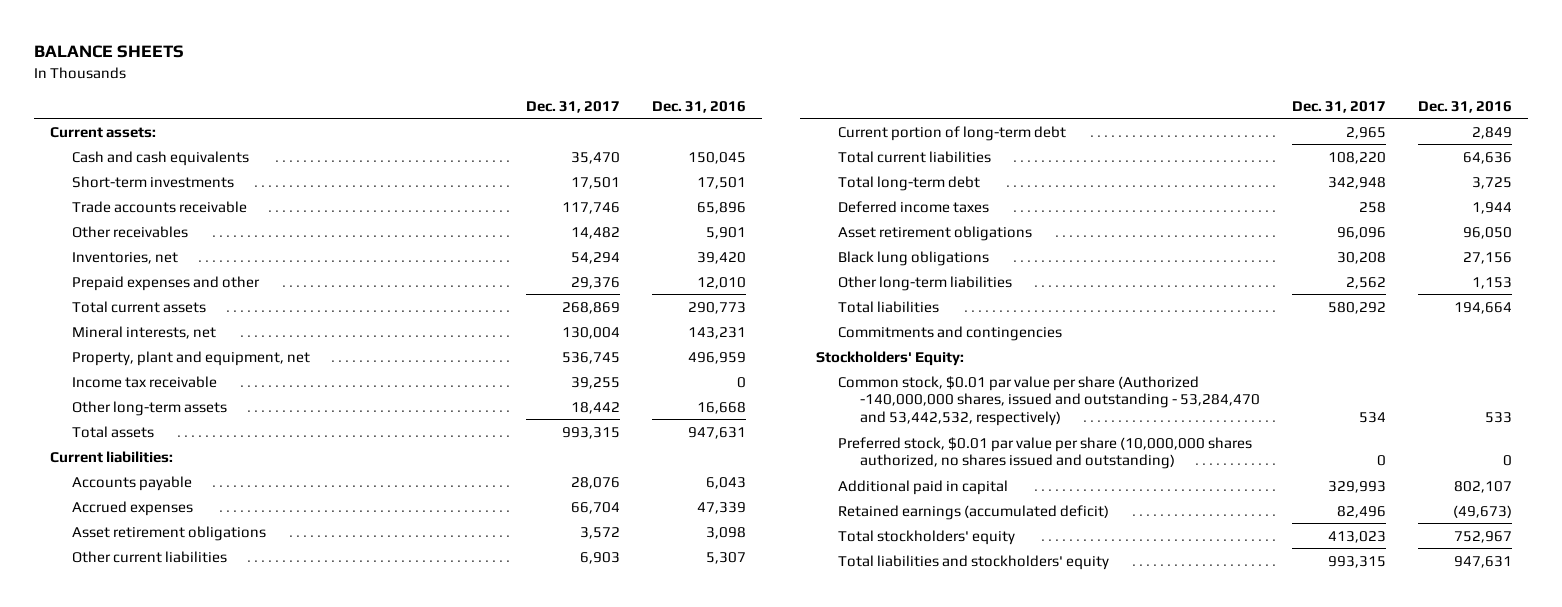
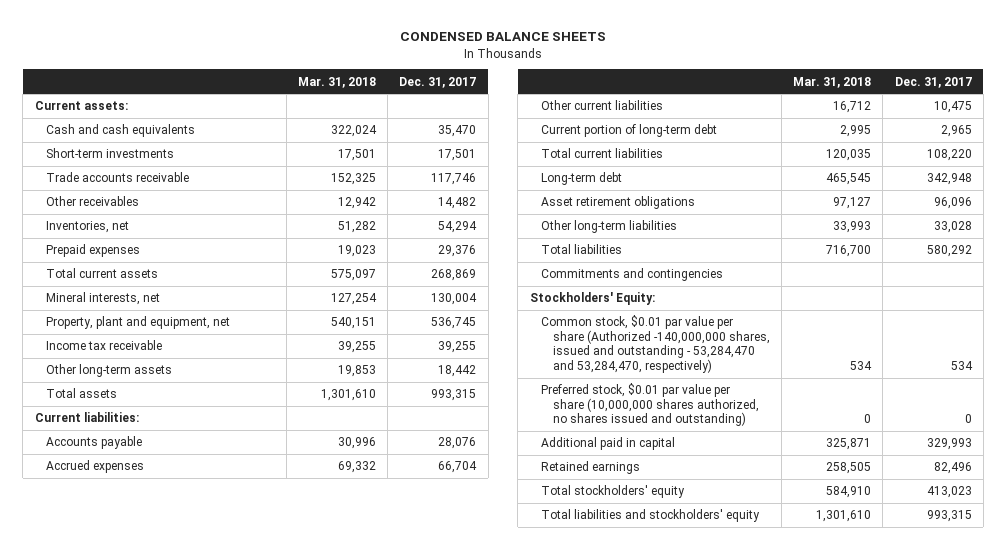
- BALANCE SHEETS
+ CONDENSED BALANCE SHEETS
- | Dec. 31, 2017 | Dec. 31, 2016
+ | Mar. 31, 2018 | Dec. 31, 2017
- Prepaid expenses and other | 29,376 | 12,010
+ Prepaid expenses | 19,023 | 29,376
- Asset retirement obligations | 3,572 | 3,098
- Other current liabilities | 6,903 | 5,307
+ Other current liabilities | 16,712 | 10,475
- Total long-term debt | 342,948 | 3,725
- Deferred income taxes | 258 | 1,944
+ Long-term debt | 465,545 | 342,948
- Black lung obligations | 30,208 | 27,156
- Other long-term liabilities | 2,562 | 1,153
+ Other long-term liabilities | 33,993 | 33,028
- Common stock, $0.01 par value per share (Authorized -140,000,000 shares, issued and outstanding - 53,284,470 and 53,442,532, respectively) | 534 | 533
+ Common stock, $0.01 par value per share (Authorized -140,000,000 shares, issued and outstanding - 53,284,470 and 53,284,470, respectively) | 534 | 534
- Retained earnings (accumulated deficit) | 82,496 | (49,673)
+ Retained earnings | 258,505 | 82,496

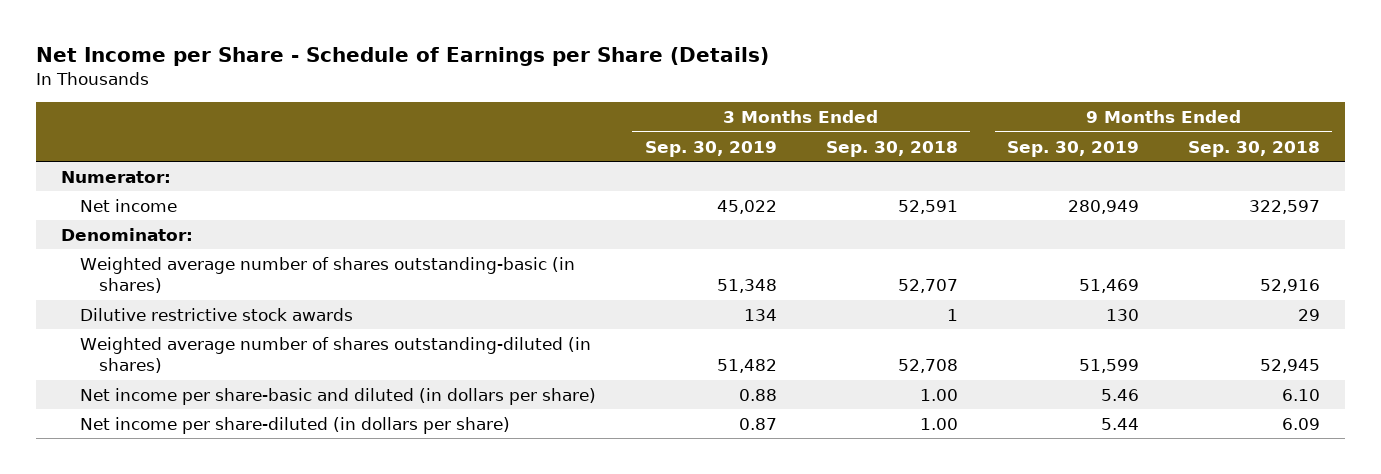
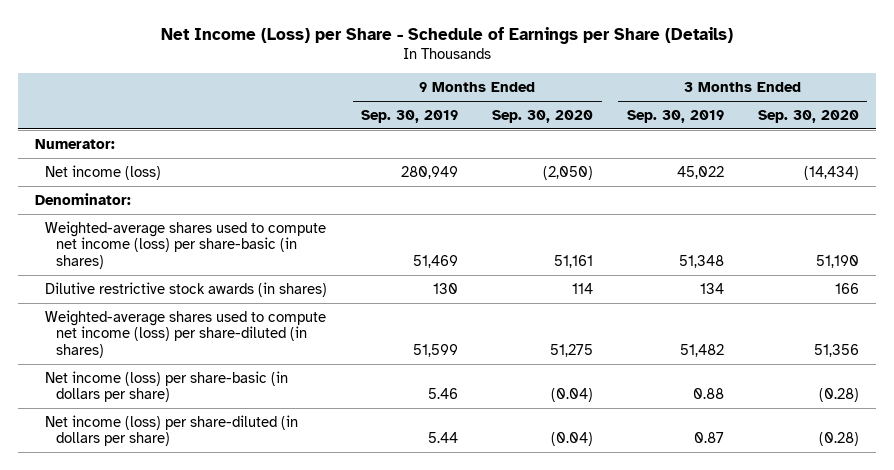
- Net Income per Share - Schedule of Earnings per Share (Details)
+ Net Income (Loss) per Share - Schedule of Earnings per Share (Details)
- | 3 Months Ended Sep. 30, 2019 | 3 Months Ended Sep. 30, 2018 | 9 Months Ended Sep. 30, 2019 | 9 Months Ended Sep. 30, 2018
+ | 9 Months Ended Sep. 30, 2019 | 9 Months Ended Sep. 30, 2020 | 3 Months Ended Sep. 30, 2019 | 3 Months Ended Sep. 30, 2020
- Net income | 45,022 | 52,591 | 280,949 | 322,597
+ Net income (loss) | 280,949 | (2,050) | 45,022 | (14,434)
- Weighted average number of shares outstanding-basic (in shares) | 51,348 | 52,707 | 51,469 | 52,916
- Dilutive restrictive stock awards | 134 | 1 | 130 | 29
- Weighted average number of shares outstanding-diluted (in shares) | 51,482 | 52,708 | 51,599 | 52,945
- Net income per share-basic and diluted (in dollars per share) | 0.88 | 1.00 | 5.46 | 6.10
- Net income per share-diluted (in dollars per share) | 0.87 | 1.00 | 5.44 | 6.09
+ Weighted-average shares used to compute net income (loss) per share-basic (in shares) | 51,469 | 51,161 | 51,348 | 51,190
+ Dilutive restrictive stock awards (in shares) | 130 | 114 | 134 | 166
+ Weighted-average shares used to compute net income (loss) per share-diluted (in shares) | 51,599 | 51,275 | 51,482 | 51,356
+ Net income (loss) per share-basic (in dollars per share) | 5.46 | (0.04) | 0.88 | (0.28)
+ Net income (loss) per share-diluted (in dollars per share) | 5.44 | (0.04) | 0.87 | (0.28)

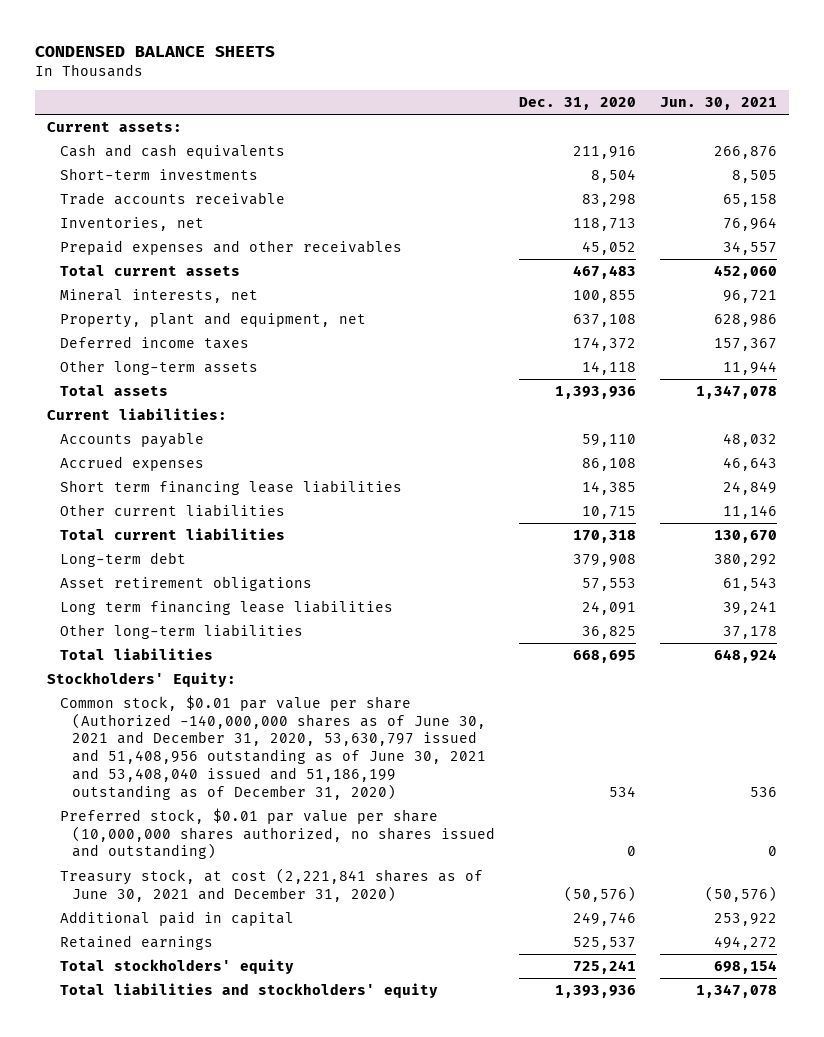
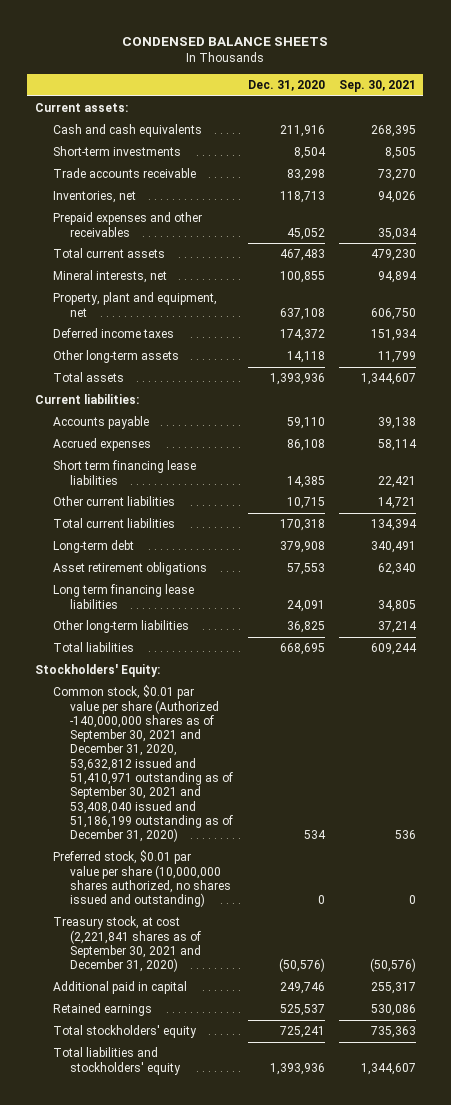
- | Dec. 31, 2020 | Jun. 30, 2021
+ | Dec. 31, 2020 | Sep. 30, 2021
- Common stock, $0.01 par value per share (Authorized -140,000,000 shares as of June 30, 2021 and December 31, 2020, 53,630,797 issued and 51,408,956 outstanding as of June 30, 2021 and 53,408,040 issued and 51,186,199 outstanding as of December 31, 2020) | 534 | 536
+ Common stock, $0.01 par value per share (Authorized -140,000,000 shares as of September 30, 2021 and December 31, 2020, 53,632,812 issued and 51,410,971 outstanding as of September 30, 2021 and 53,408,040 issued and 51,186,199 outstanding as of December 31, 2020) | 534 | 536
- Treasury stock, at cost (2,221,841 shares as of June 30, 2021 and December 31, 2020) | (50,576) | (50,576)
+ Treasury stock, at cost (2,221,841 shares as of September 30, 2021 and December 31, 2020) | (50,576) | (50,576)

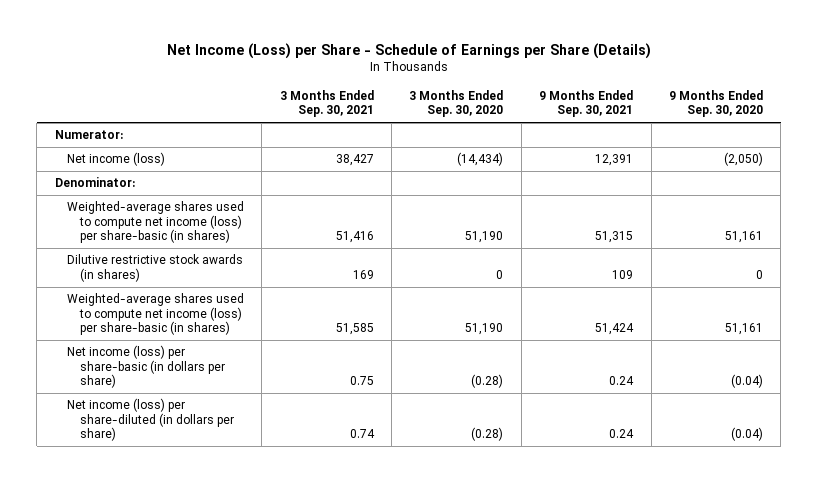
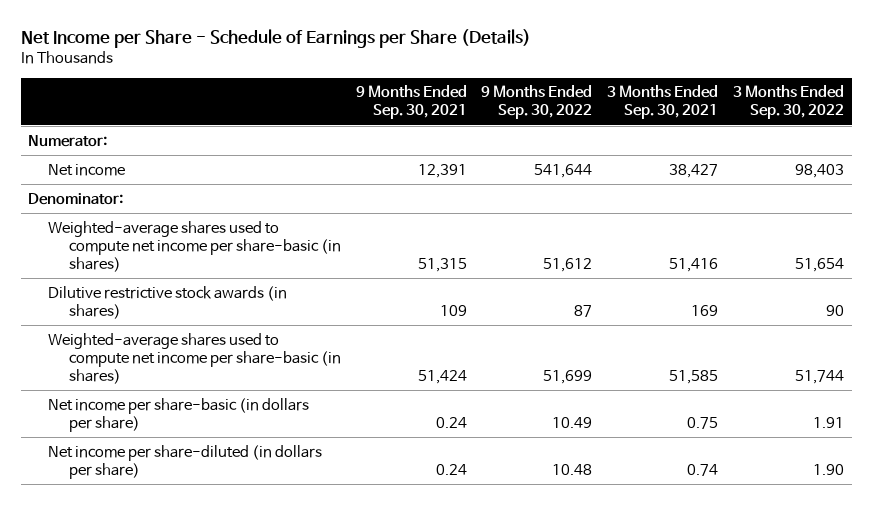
- Net Income (Loss) per Share - Schedule of Earnings per Share (Details)
+ Net Income per Share - Schedule of Earnings per Share (Details)
- | 3 Months Ended Sep. 30, 2021 | 3 Months Ended Sep. 30, 2020 | 9 Months Ended Sep. 30, 2021 | 9 Months Ended Sep. 30, 2020
+ | 9 Months Ended Sep. 30, 2021 | 9 Months Ended Sep. 30, 2022 | 3 Months Ended Sep. 30, 2021 | 3 Months Ended Sep. 30, 2022
- Net income (loss) | 38,427 | (14,434) | 12,391 | (2,050)
+ Net income | 12,391 | 541,644 | 38,427 | 98,403
- Weighted-average shares used to compute net income (loss) per share-basic (in shares) | 51,416 | 51,190 | 51,315 | 51,161
+ Weighted-average shares used to compute net income per share-basic (in shares) | 51,315 | 51,612 | 51,416 | 51,654
- Weighted-average shares used to compute net income (loss) per share-basic (in shares) | 51,585 | 51,190 | 51,424 | 51,161
- Net income (loss) per share-basic (in dollars per share) | 0.75 | (0.28) | 0.24 | (0.04)
- Net income (loss) per share-diluted (in dollars per share) | 0.74 | (0.28) | 0.24 | (0.04)
+ Weighted-average shares used to compute net income per share-basic (in shares) | 51,424 | 51,699 | 51,585 | 51,744
+ Net income per share-basic (in dollars per share) | 0.24 | 10.49 | 0.75 | 1.91
+ Net income per share-diluted (in dollars per share) | 0.24 | 10.48 | 0.74 | 1.90

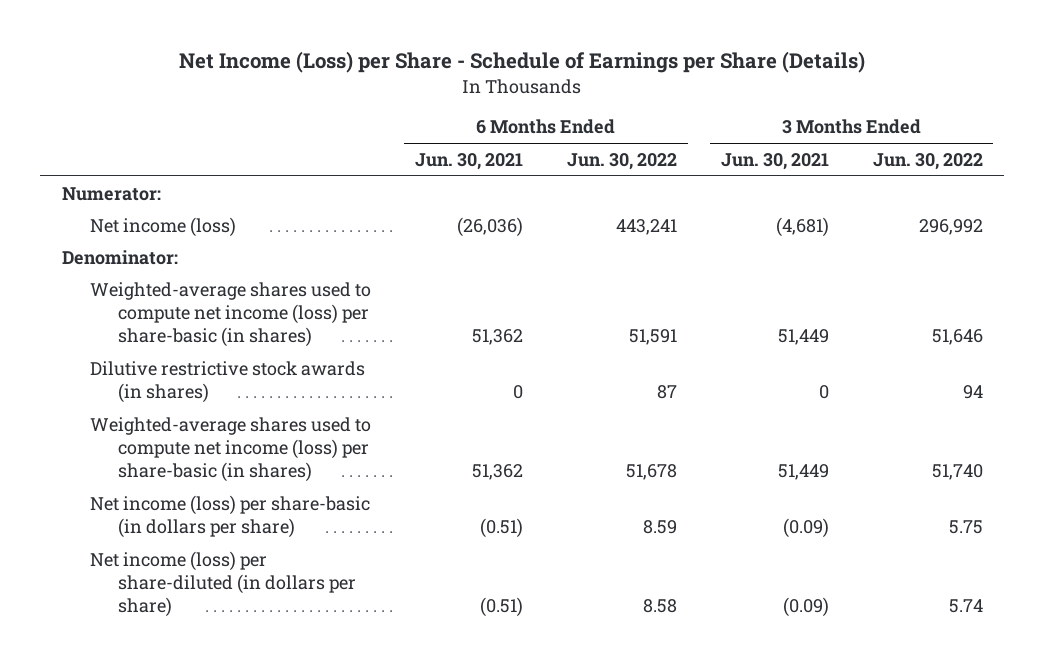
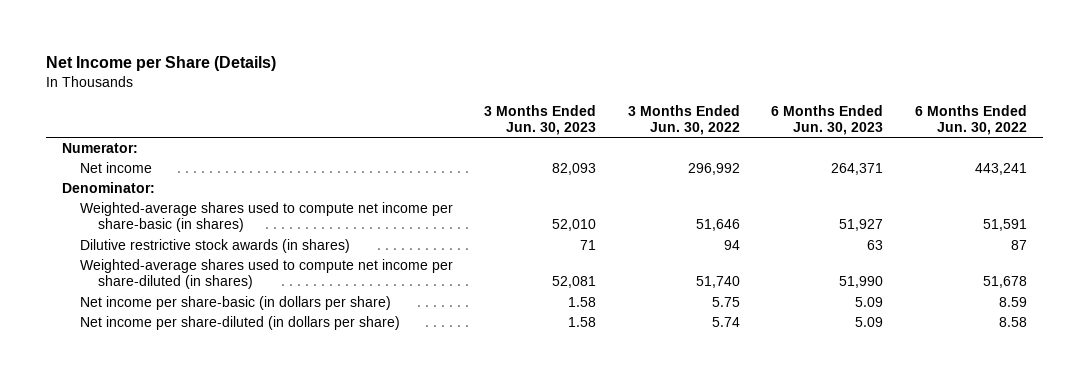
- Net Income (Loss) per Share - Schedule of Earnings per Share (Details)
+ Net Income per Share (Details)
- | 6 Months Ended Jun. 30, 2021 | 6 Months Ended Jun. 30, 2022 | 3 Months Ended Jun. 30, 2021 | 3 Months Ended Jun. 30, 2022
+ | 3 Months Ended Jun. 30, 2023 | 3 Months Ended Jun. 30, 2022 | 6 Months Ended Jun. 30, 2023 | 6 Months Ended Jun. 30, 2022
- Net income (loss) | (26,036) | 443,241 | (4,681) | 296,992
+ Net income | 82,093 | 296,992 | 264,371 | 443,241
- Weighted-average shares used to compute net income (loss) per share-basic (in shares) | 51,362 | 51,591 | 51,449 | 51,646
+ Weighted-average shares used to compute net income per share-basic (in shares) | 52,010 | 51,646 | 51,927 | 51,591
- Weighted-average shares used to compute net income (loss) per share-basic (in shares) | 51,362 | 51,678 | 51,449 | 51,740
- Net income (loss) per share-basic (in dollars per share) | (0.51) | 8.59 | (0.09) | 5.75
- Net income (loss) per share-diluted (in dollars per share) | (0.51) | 8.58 | (0.09) | 5.74
+ Weighted-average shares used to compute net income per share-diluted (in shares) | 52,081 | 51,740 | 51,990 | 51,678
+ Net income per share-basic (in dollars per share) | 1.58 | 5.75 | 5.09 | 8.59
+ Net income per share-diluted (in dollars per share) | 1.58 | 5.74 | 5.09 | 8.58

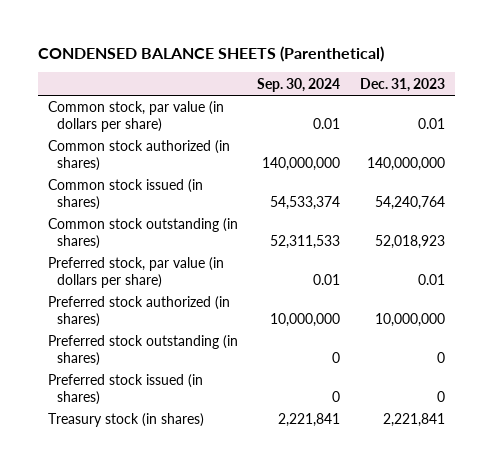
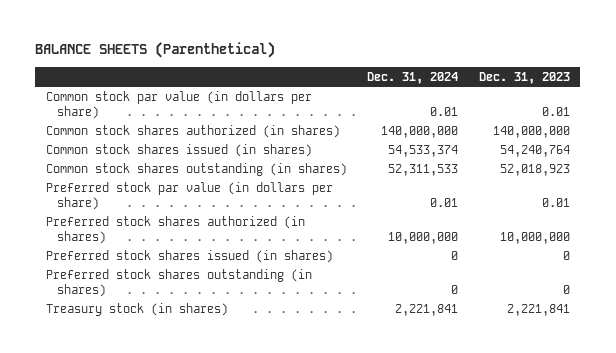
- CONDENSED BALANCE SHEETS (Parenthetical)
+ BALANCE SHEETS (Parenthetical)
- | Sep. 30, 2024 | Dec. 31, 2023
+ | Dec. 31, 2024 | Dec. 31, 2023
- Common stock, par value (in dollars per share) | 0.01 | 0.01
- Common stock authorized (in shares) | 140,000,000 | 140,000,000
- Common stock issued (in shares) | 54,533,374 | 54,240,764
- Common stock outstanding (in shares) | 52,311,533 | 52,018,923
- Preferred stock, par value (in dollars per share) | 0.01 | 0.01
- Preferred stock authorized (in shares) | 10,000,000 | 10,000,000
- Preferred stock outstanding (in shares) | 0 | 0
- Preferred stock issued (in shares) | 0 | 0
+ Common stock par value (in dollars per share) | 0.01 | 0.01
+ Common stock shares authorized (in shares) | 140,000,000 | 140,000,000
+ Common stock shares issued (in shares) | 54,533,374 | 54,240,764
+ Common stock shares outstanding (in shares) | 52,311,533 | 52,018,923
+ Preferred stock par value (in dollars per share) | 0.01 | 0.01
+ Preferred stock shares authorized (in shares) | 10,000,000 | 10,000,000
+ Preferred stock shares issued (in shares) | 0 | 0
+ Preferred stock shares outstanding (in shares) | 0 | 0

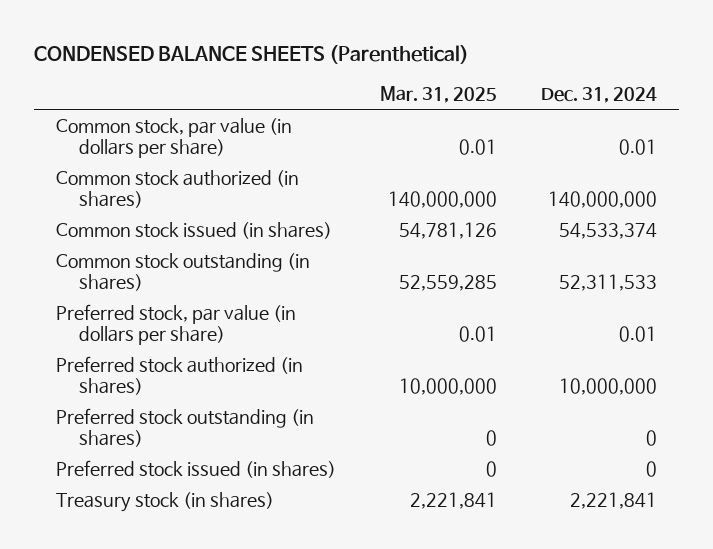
- BALANCE SHEETS (Parenthetical)
+ CONDENSED BALANCE SHEETS (Parenthetical)
- | Dec. 31, 2024 | Dec. 31, 2023
+ | Mar. 31, 2025 | Dec. 31, 2024
- Common stock par value (in dollars per share) | 0.01 | 0.01
- Common stock shares authorized (in shares) | 140,000,000 | 140,000,000
- Common stock shares issued (in shares) | 54,533,374 | 54,240,764
- Common stock shares outstanding (in shares) | 52,311,533 | 52,018,923
- Preferred stock par value (in dollars per share) | 0.01 | 0.01
- Preferred stock shares authorized (in shares) | 10,000,000 | 10,000,000
- Preferred stock shares issued (in shares) | 0 | 0
- Preferred stock shares outstanding (in shares) | 0 | 0
+ Common stock, par value (in dollars per share) | 0.01 | 0.01
+ Common stock authorized (in shares) | 140,000,000 | 140,000,000
+ Common stock issued (in shares) | 54,781,126 | 54,533,374
+ Common stock outstanding (in shares) | 52,559,285 | 52,311,533
+ Preferred stock, par value (in dollars per share) | 0.01 | 0.01
+ Preferred stock authorized (in shares) | 10,000,000 | 10,000,000
+ Preferred stock outstanding (in shares) | 0 | 0
+ Preferred stock issued (in shares) | 0 | 0

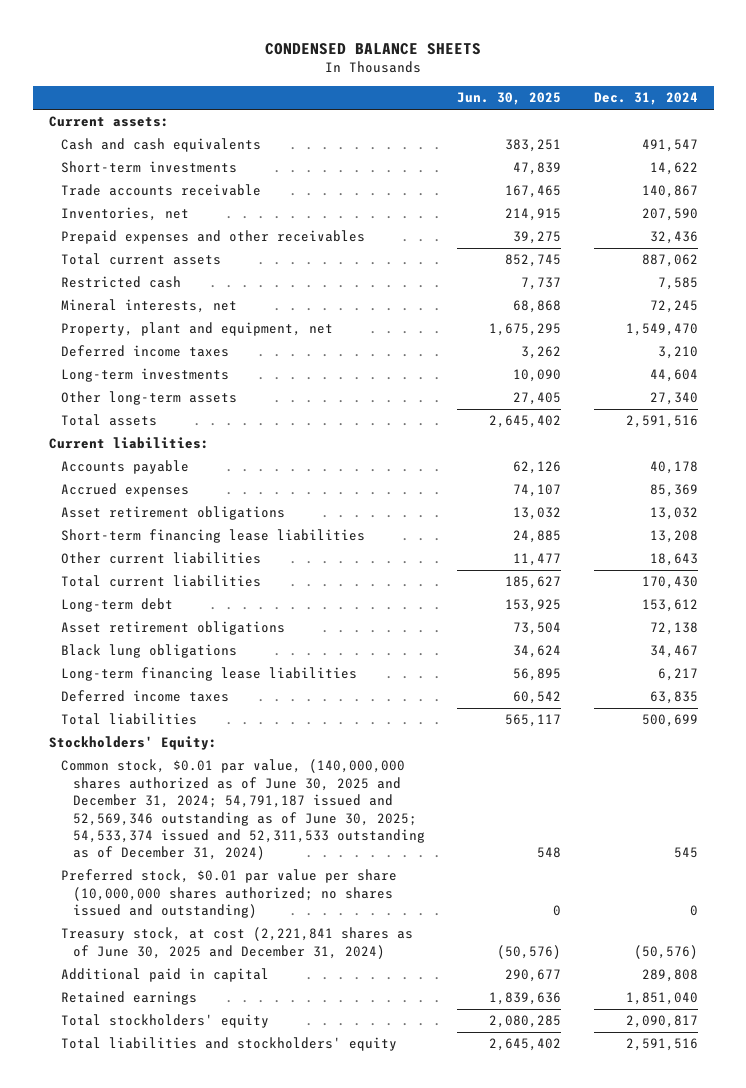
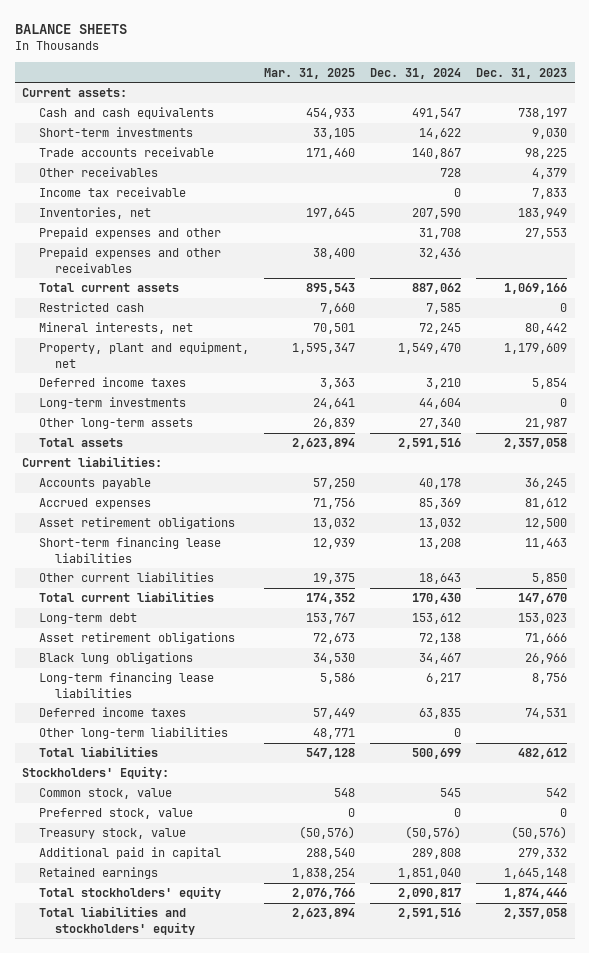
- CONDENSED BALANCE SHEETS
+ BALANCE SHEETS
- | Jun. 30, 2025 | Dec. 31, 2024
+ | Mar. 31, 2025 | Dec. 31, 2024 | Dec. 31, 2023
+ Other receivables | | 728 | 4,379
+ Income tax receivable | | 0 | 7,833
+ Prepaid expenses and other | | 31,708 | 27,553
+ Other long-term liabilities | 48,771 | 0 |
- Common stock, $0.01 par value, (140,000,000 shares authorized as of June 30, 2025 and December 31, 2024; 54,791,187 issued and 52,569,346 outstanding as of June 30, 2025; 54,533,374 issued and 52,311,533 outstanding as of December 31, 2024) | 548 | 545
- Preferred stock, $0.01 par value per share (10,000,000 shares authorized; no shares issued and outstanding) | 0 | 0
- Treasury stock, at cost (2,221,841 shares as of June 30, 2025 and December 31, 2024) | (50,576) | (50,576)
+ Common stock, value | 548 | 545 | 542
+ Preferred stock, value | 0 | 0 | 0
+ Treasury stock, value | (50,576) | (50,576) | (50,576)

